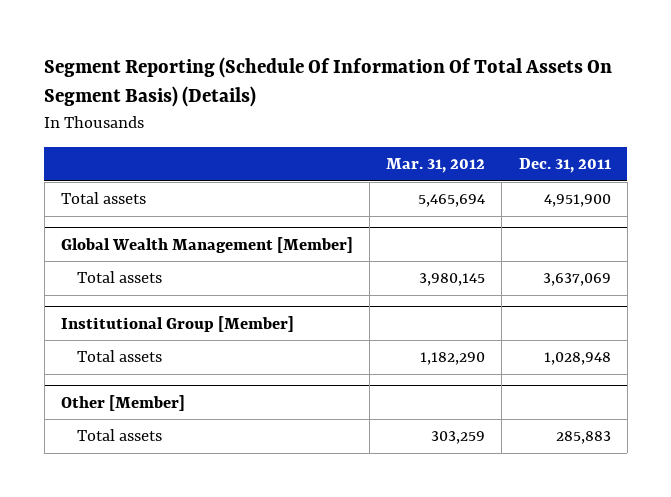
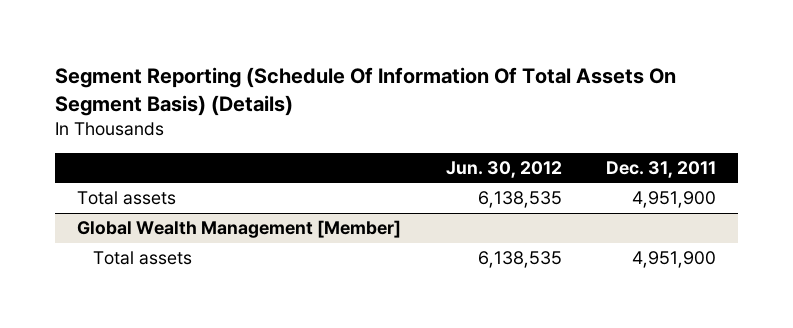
- | Mar. 31, 2012 | Dec. 31, 2011
+ | Jun. 30, 2012 | Dec. 31, 2011
@ Global Wealth Management [Member]
- Total assets | 3,980,145 | 3,637,069
- Institutional Group [Member]
- Total assets | 1,182,290 | 1,028,948
- Other [Member]
- Total assets | 303,259 | 285,883
@ Global Wealth Management [Member]
+ Total assets | 6,138,535 | 4,951,900

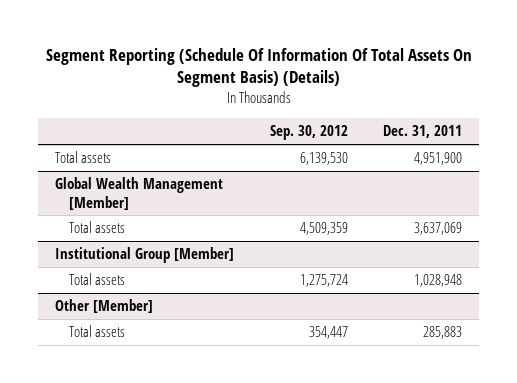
- | Jun. 30, 2012 | Dec. 31, 2011
+ | Sep. 30, 2012 | Dec. 31, 2011
@ Global Wealth Management [Member]
- Total assets | 6,138,535 | 4,951,900
+ Total assets | 4,509,359 | 3,637,069
+ Institutional Group [Member]
+ Total assets | 1,275,724 | 1,028,948
+ Other [Member]
+ Total assets | 354,447 | 285,883

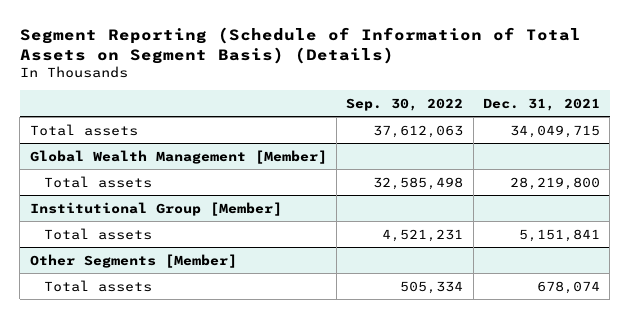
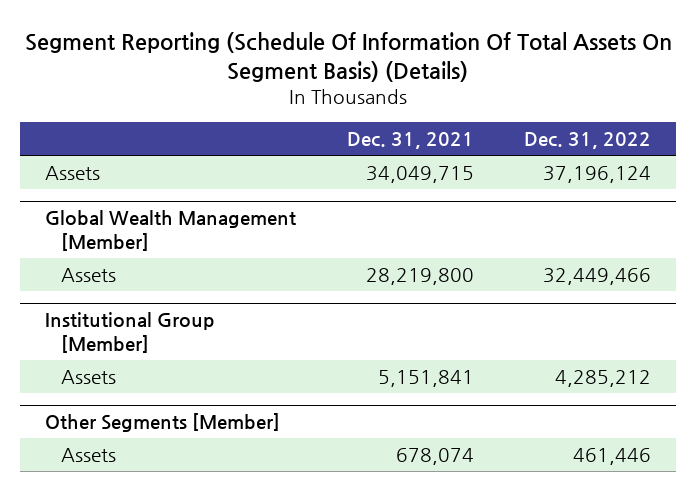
- Segment Reporting (Schedule of Information of Total Assets on Segment Basis) (Details)
+ Segment Reporting (Schedule Of Information Of Total Assets On Segment Basis) (Details)
- | Sep. 30, 2022 | Dec. 31, 2021
+ | Dec. 31, 2021 | Dec. 31, 2022
- Total assets | 37,612,063 | 34,049,715
+ Assets | 34,049,715 | 37,196,124
@ Global Wealth Management [Member]
- Total assets | 32,585,498 | 28,219,800
+ Assets | 28,219,800 | 32,449,466
@ Institutional Group [Member]
- Total assets | 4,521,231 | 5,151,841
+ Assets | 5,151,841 | 4,285,212
@ Other Segments [Member]
- Total assets | 505,334 | 678,074
+ Assets | 678,074 | 461,446

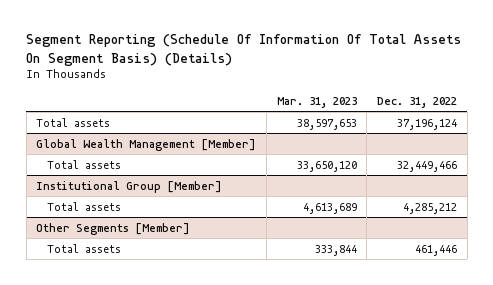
- | Dec. 31, 2021 | Dec. 31, 2022
+ | Mar. 31, 2023 | Dec. 31, 2022
- Assets | 34,049,715 | 37,196,124
+ Total assets | 38,597,653 | 37,196,124
@ Global Wealth Management [Member]
- Assets | 28,219,800 | 32,449,466
+ Total assets | 33,650,120 | 32,449,466
@ Institutional Group [Member]
- Assets | 5,151,841 | 4,285,212
+ Total assets | 4,613,689 | 4,285,212
@ Other Segments [Member]
- Assets | 678,074 | 461,446
+ Total assets | 333,844 | 461,446

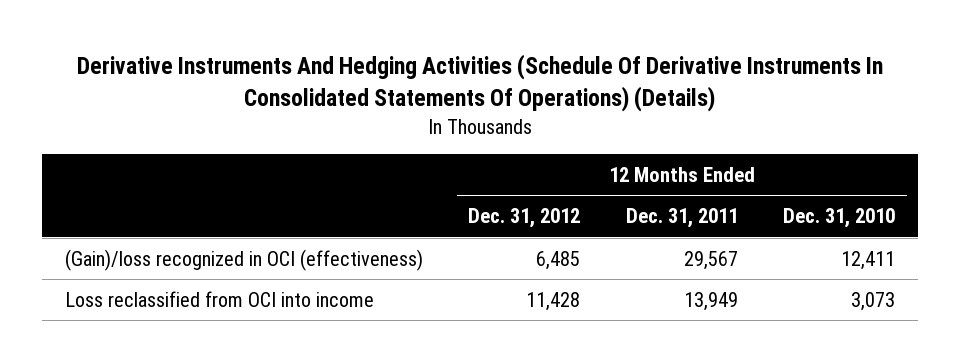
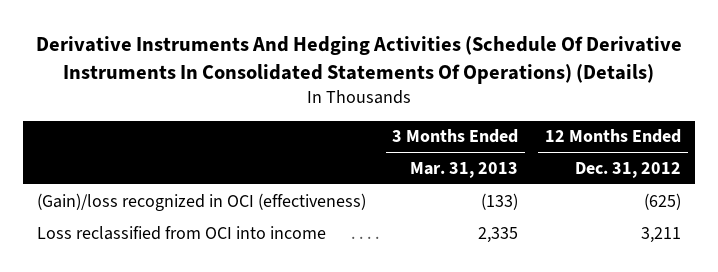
- | 12 Months Ended Dec. 31, 2012 | 12 Months Ended Dec. 31, 2011 | 12 Months Ended Dec. 31, 2010
+ | 3 Months Ended Mar. 31, 2013 | 12 Months Ended Dec. 31, 2012
- (Gain)/loss recognized in OCI (effectiveness) | 6,485 | 29,567 | 12,411
- Loss reclassified from OCI into income | 11,428 | 13,949 | 3,073
+ (Gain)/loss recognized in OCI (effectiveness) | (133) | (625)
+ Loss reclassified from OCI into income | 2,335 | 3,211

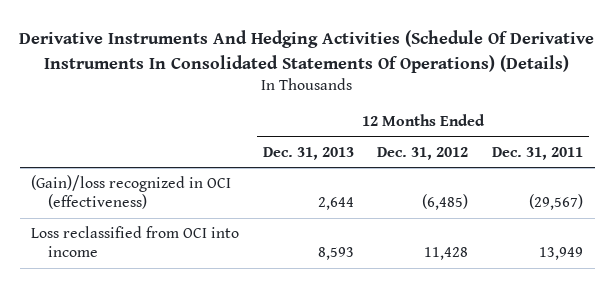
- | 3 Months Ended Mar. 31, 2013 | 12 Months Ended Dec. 31, 2012
+ | 12 Months Ended Dec. 31, 2013 | 12 Months Ended Dec. 31, 2012 | 12 Months Ended Dec. 31, 2011
- (Gain)/loss recognized in OCI (effectiveness) | (133) | (625)
- Loss reclassified from OCI into income | 2,335 | 3,211
+ (Gain)/loss recognized in OCI (effectiveness) | 2,644 | (6,485) | (29,567)
+ Loss reclassified from OCI into income | 8,593 | 11,428 | 13,949

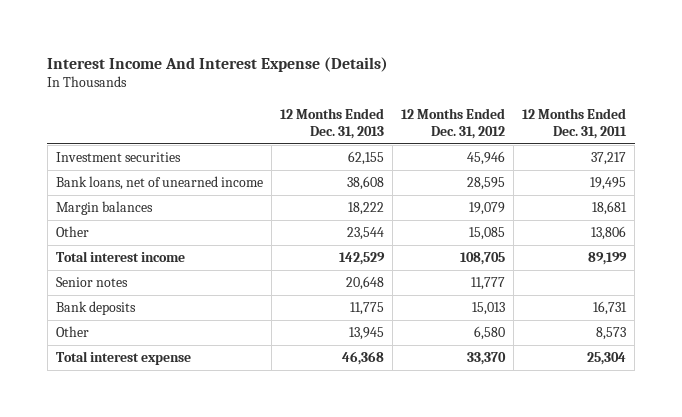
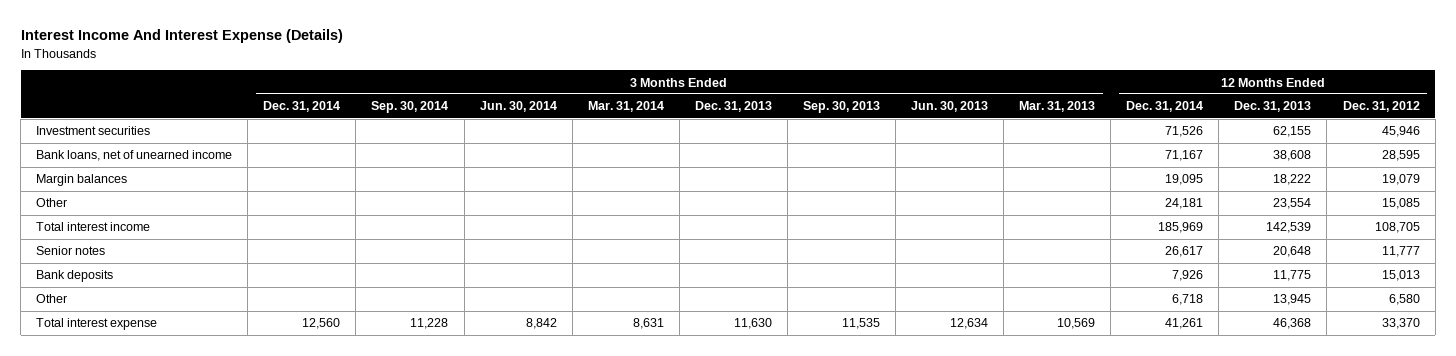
- | 12 Months Ended Dec. 31, 2013 | 12 Months Ended Dec. 31, 2012 | 12 Months Ended Dec. 31, 2011
+ | 3 Months Ended Dec. 31, 2014 | 3 Months Ended Sep. 30, 2014 | 3 Months Ended Jun. 30, 2014 | 3 Months Ended Mar. 31, 2014 | 3 Months Ended Dec. 31, 2013 | 3 Months Ended Sep. 30, 2013 | 3 Months Ended Jun. 30, 2013 | 3 Months Ended Mar. 31, 2013 | 12 Months Ended Dec. 31, 2014 | 12 Months Ended Dec. 31, 2013 | 12 Months Ended Dec. 31, 2012
- Other | 23,544 | 15,085 | 13,806
- Total interest income | 142,529 | 108,705 | 89,199
+ Other | | | | | | | | | 24,181 | 23,554 | 15,085
+ Total interest income | | | | | | | | | 185,969 | 142,539 | 108,705

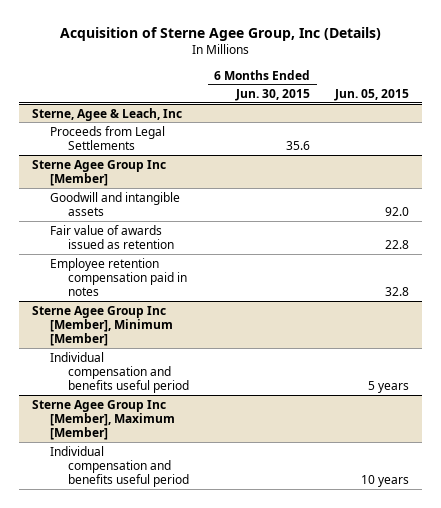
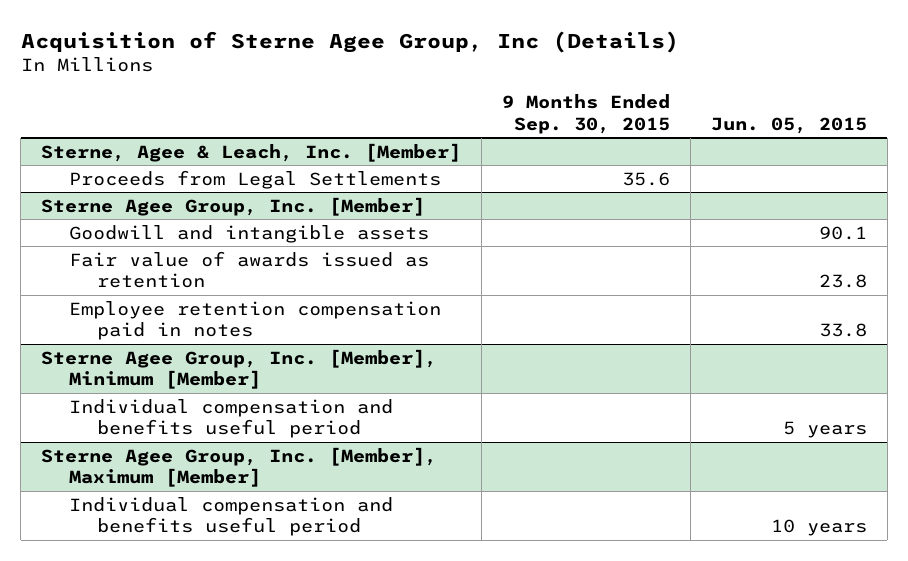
- | 6 Months Ended Jun. 30, 2015 | Jun. 05, 2015
+ | 9 Months Ended Sep. 30, 2015 | Jun. 05, 2015
- Sterne, Agee & Leach, Inc
+ Sterne, Agee & Leach, Inc. [Member]
- Sterne Agee Group Inc [Member]
- Goodwill and intangible assets | | 92.0
- Fair value of awards issued as retention | | 22.8
- Employee retention compensation paid in notes | | 32.8
- Sterne Agee Group Inc [Member], Minimum [Member]
+ Sterne Agee Group, Inc. [Member]
+ Goodwill and intangible assets | | 90.1
+ Fair value of awards issued as retention | | 23.8
+ Employee retention compensation paid in notes | | 33.8
+ Sterne Agee Group, Inc. [Member], Minimum [Member]
- Sterne Agee Group Inc [Member], Maximum [Member]
+ Sterne Agee Group, Inc. [Member], Maximum [Member]

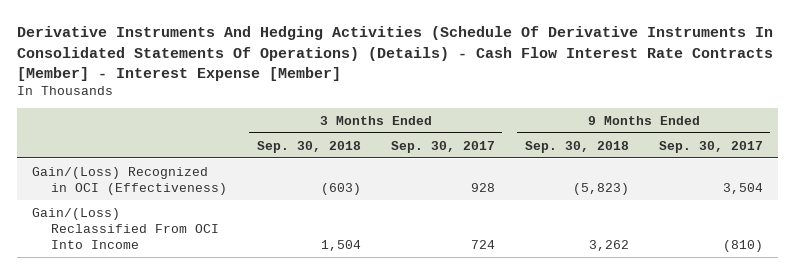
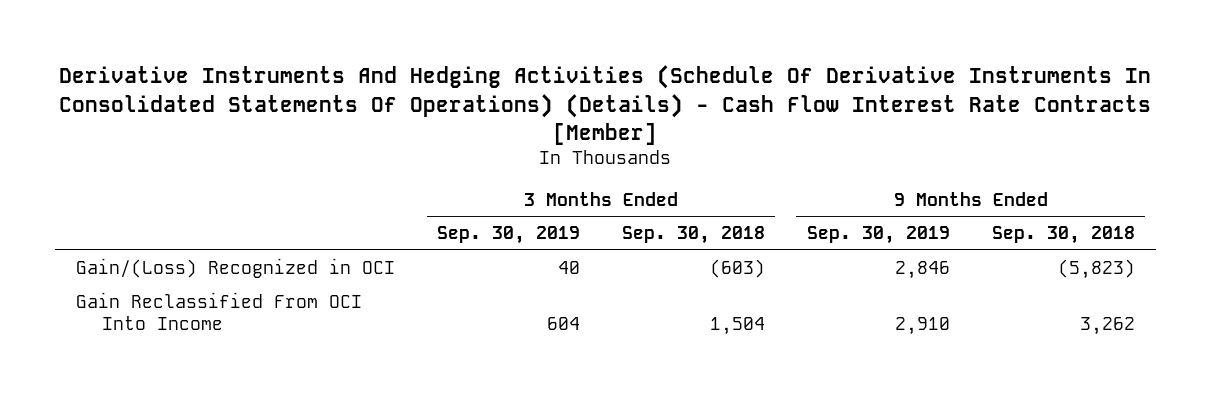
- Derivative Instruments And Hedging Activities (Schedule Of Derivative Instruments In Consolidated Statements Of Operations) (Details) - Cash Flow Interest Rate Contracts [Member] - Interest Expense [Member]
+ Derivative Instruments And Hedging Activities (Schedule Of Derivative Instruments In Consolidated Statements Of Operations) (Details) - Cash Flow Interest Rate Contracts [Member]
- | 3 Months Ended Sep. 30, 2018 | 3 Months Ended Sep. 30, 2017 | 9 Months Ended Sep. 30, 2018 | 9 Months Ended Sep. 30, 2017
+ | 3 Months Ended Sep. 30, 2019 | 3 Months Ended Sep. 30, 2018 | 9 Months Ended Sep. 30, 2019 | 9 Months Ended Sep. 30, 2018
- Gain/(Loss) Recognized in OCI (Effectiveness) | (603) | 928 | (5,823) | 3,504
- Gain/(Loss) Reclassified From OCI Into Income | 1,504 | 724 | 3,262 | (810)
+ Gain/(Loss) Recognized in OCI | 40 | (603) | 2,846 | (5,823)
+ Gain Reclassified From OCI Into Income | 604 | 1,504 | 2,910 | 3,262

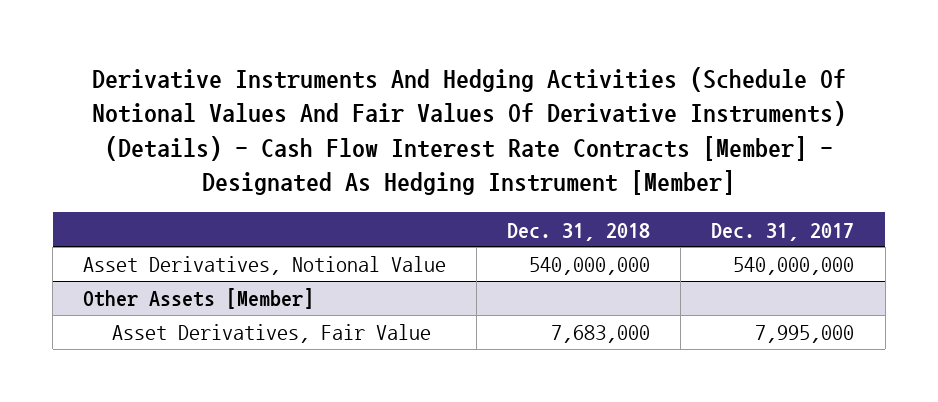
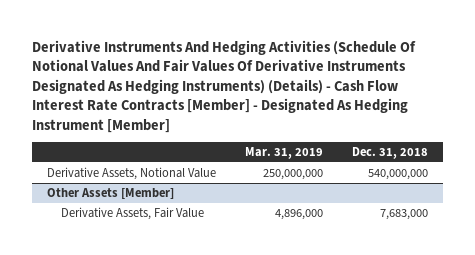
- Derivative Instruments And Hedging Activities (Schedule Of Notional Values And Fair Values Of Derivative Instruments) (Details) - Cash Flow Interest Rate Contracts [Member] - Designated As Hedging Instrument [Member]
+ Derivative Instruments And Hedging Activities (Schedule Of Notional Values And Fair Values Of Derivative Instruments Designated As Hedging Instruments) (Details) - Cash Flow Interest Rate Contracts [Member] - Designated As Hedging Instrument [Member]
- | Dec. 31, 2018 | Dec. 31, 2017
+ | Mar. 31, 2019 | Dec. 31, 2018
- Asset Derivatives, Notional Value | 540,000,000 | 540,000,000
+ Derivative Assets, Notional Value | 250,000,000 | 540,000,000
@ Other Assets [Member]
- Asset Derivatives, Fair Value | 7,683,000 | 7,995,000
+ Derivative Assets, Fair Value | 4,896,000 | 7,683,000

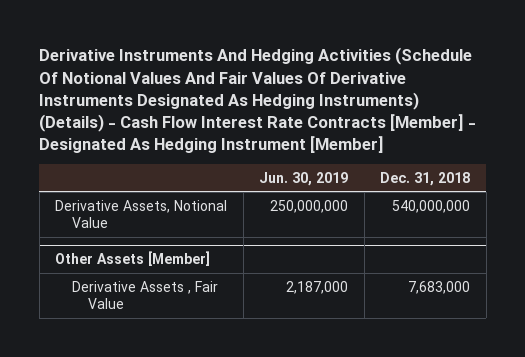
- | Mar. 31, 2019 | Dec. 31, 2018
+ | Jun. 30, 2019 | Dec. 31, 2018
@ Other Assets [Member]
- Derivative Assets, Fair Value | 4,896,000 | 7,683,000
+ Derivative Assets , Fair Value | 2,187,000 | 7,683,000

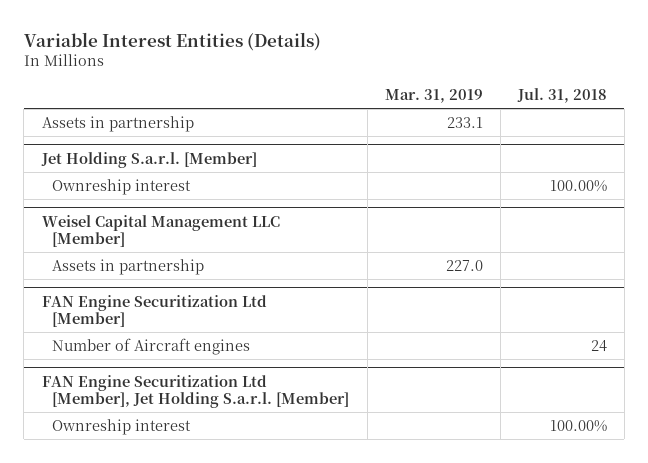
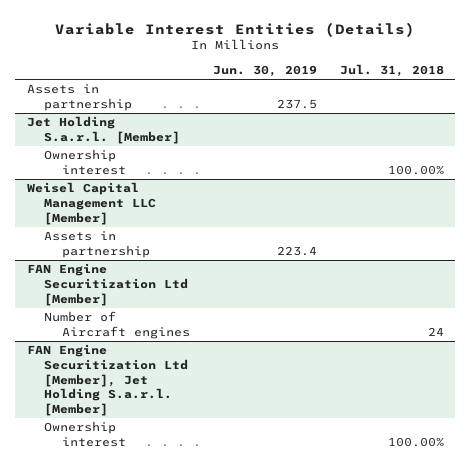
- | Mar. 31, 2019 | Jul. 31, 2018
+ | Jun. 30, 2019 | Jul. 31, 2018
@ Jet Holding S.a.r.l. [Member]
- Ownreship interest | | 100.00%
+ Ownership interest | | 100.00%
@ FAN Engine Securitization Ltd [Member], Jet Holding S.a.r.l. [Member]
- Ownreship interest | | 100.00%
+ Ownership interest | | 100.00%

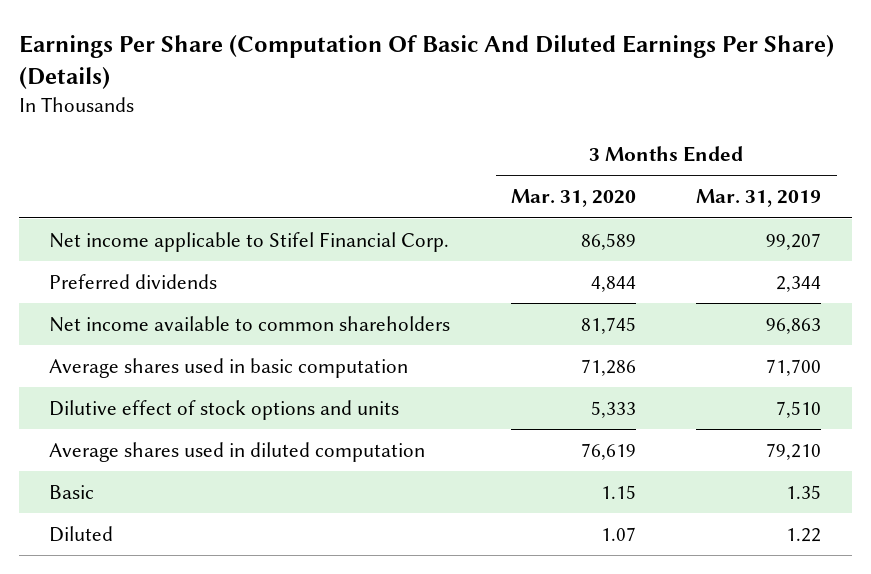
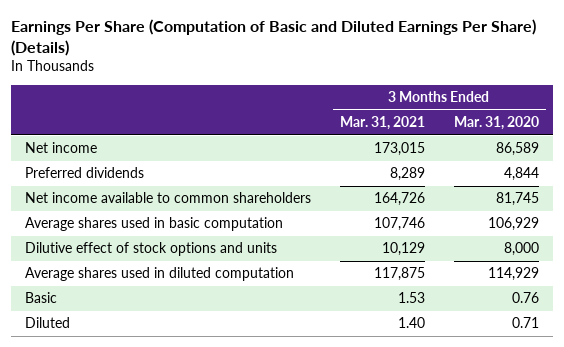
- Earnings Per Share (Computation Of Basic And Diluted Earnings Per Share) (Details)
+ Earnings Per Share (Computation of Basic and Diluted Earnings Per Share) (Details)
- | 3 Months Ended Mar. 31, 2020 | 3 Months Ended Mar. 31, 2019
+ | 3 Months Ended Mar. 31, 2021 | 3 Months Ended Mar. 31, 2020
- Net income applicable to Stifel Financial Corp. | 86,589 | 99,207
+ Net income | 173,015 | 86,589
- Average shares used in basic computation | 71,286 | 71,700
- Dilutive effect of stock options and units | 5,333 | 7,510
- Average shares used in diluted computation | 76,619 | 79,210
- Basic | 1.15 | 1.35
- Diluted | 1.07 | 1.22
+ Average shares used in basic computation | 107,746 | 106,929
+ Dilutive effect of stock options and units | 10,129 | 8,000
+ Average shares used in diluted computation | 117,875 | 114,929
+ Basic | 1.53 | 0.76
+ Diluted | 1.40 | 0.71

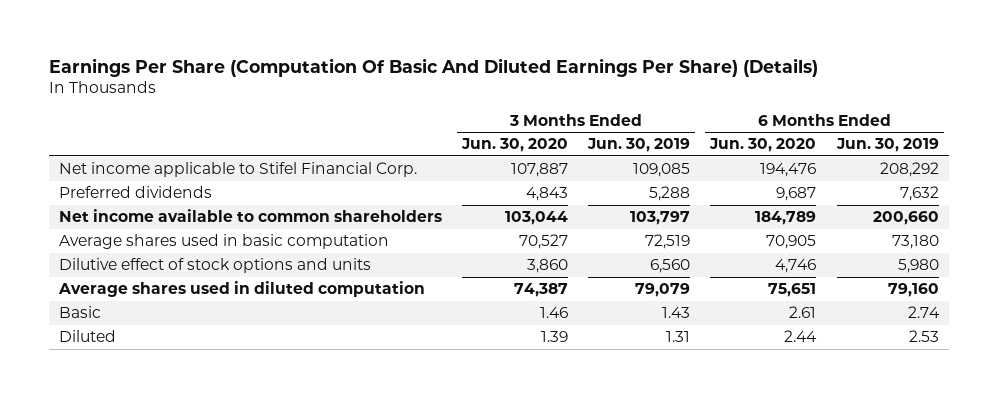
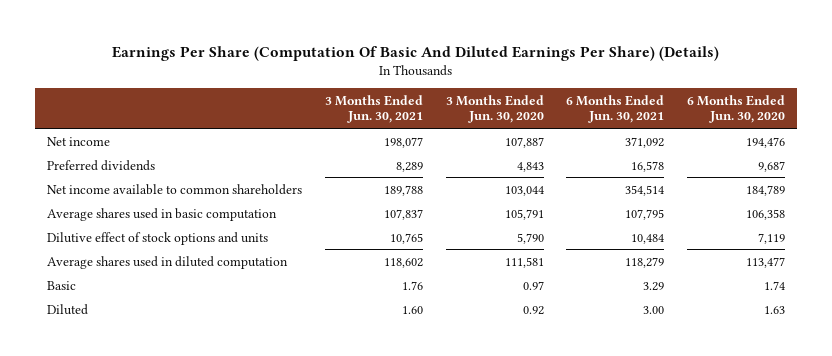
- | 3 Months Ended Jun. 30, 2020 | 3 Months Ended Jun. 30, 2019 | 6 Months Ended Jun. 30, 2020 | 6 Months Ended Jun. 30, 2019
+ | 3 Months Ended Jun. 30, 2021 | 3 Months Ended Jun. 30, 2020 | 6 Months Ended Jun. 30, 2021 | 6 Months Ended Jun. 30, 2020
- Net income applicable to Stifel Financial Corp. | 107,887 | 109,085 | 194,476 | 208,292
+ Net income | 198,077 | 107,887 | 371,092 | 194,476
- Average shares used in basic computation | 70,527 | 72,519 | 70,905 | 73,180
- Dilutive effect of stock options and units | 3,860 | 6,560 | 4,746 | 5,980
- Average shares used in diluted computation | 74,387 | 79,079 | 75,651 | 79,160
- Basic | 1.46 | 1.43 | 2.61 | 2.74
- Diluted | 1.39 | 1.31 | 2.44 | 2.53
+ Average shares used in basic computation | 107,837 | 105,791 | 107,795 | 106,358
+ Dilutive effect of stock options and units | 10,765 | 5,790 | 10,484 | 7,119
+ Average shares used in diluted computation | 118,602 | 111,581 | 118,279 | 113,477
+ Basic | 1.76 | 0.97 | 3.29 | 1.74
+ Diluted | 1.60 | 0.92 | 3.00 | 1.63

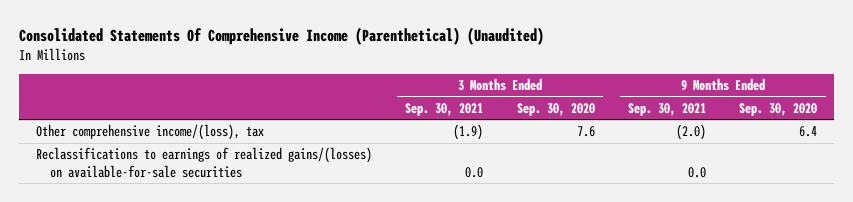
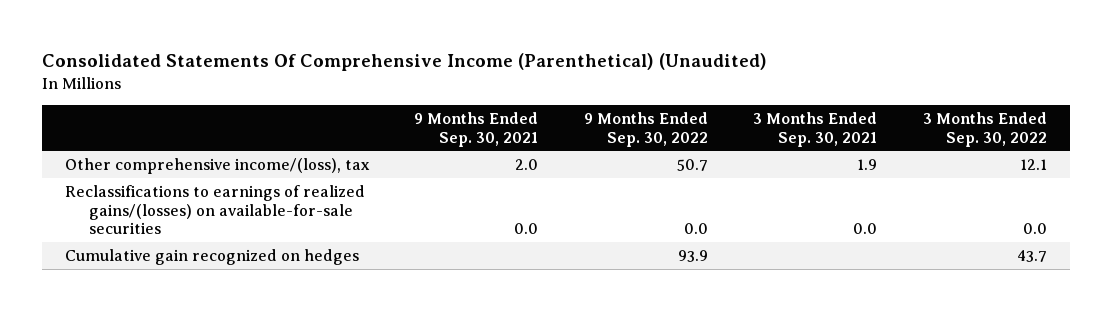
- | 3 Months Ended Sep. 30, 2021 | 3 Months Ended Sep. 30, 2020 | 9 Months Ended Sep. 30, 2021 | 9 Months Ended Sep. 30, 2020
+ | 9 Months Ended Sep. 30, 2021 | 9 Months Ended Sep. 30, 2022 | 3 Months Ended Sep. 30, 2021 | 3 Months Ended Sep. 30, 2022
- Other comprehensive income/(loss), tax | (1.9) | 7.6 | (2.0) | 6.4
+ Other comprehensive income/(loss), tax | 2.0 | 50.7 | 1.9 | 12.1
+ Cumulative gain recognized on hedges | | 93.9 | | 43.7

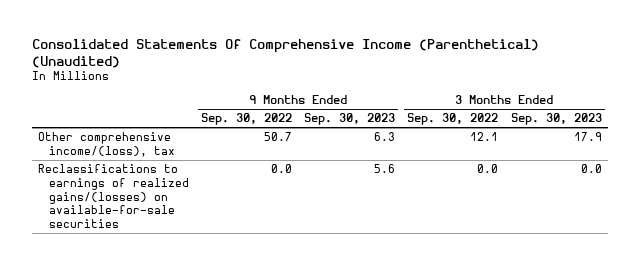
- | 9 Months Ended Sep. 30, 2021 | 9 Months Ended Sep. 30, 2022 | 3 Months Ended Sep. 30, 2021 | 3 Months Ended Sep. 30, 2022
+ | 9 Months Ended Sep. 30, 2022 | 9 Months Ended Sep. 30, 2023 | 3 Months Ended Sep. 30, 2022 | 3 Months Ended Sep. 30, 2023
- Cumulative gain recognized on hedges | | 93.9 | | 43.7

